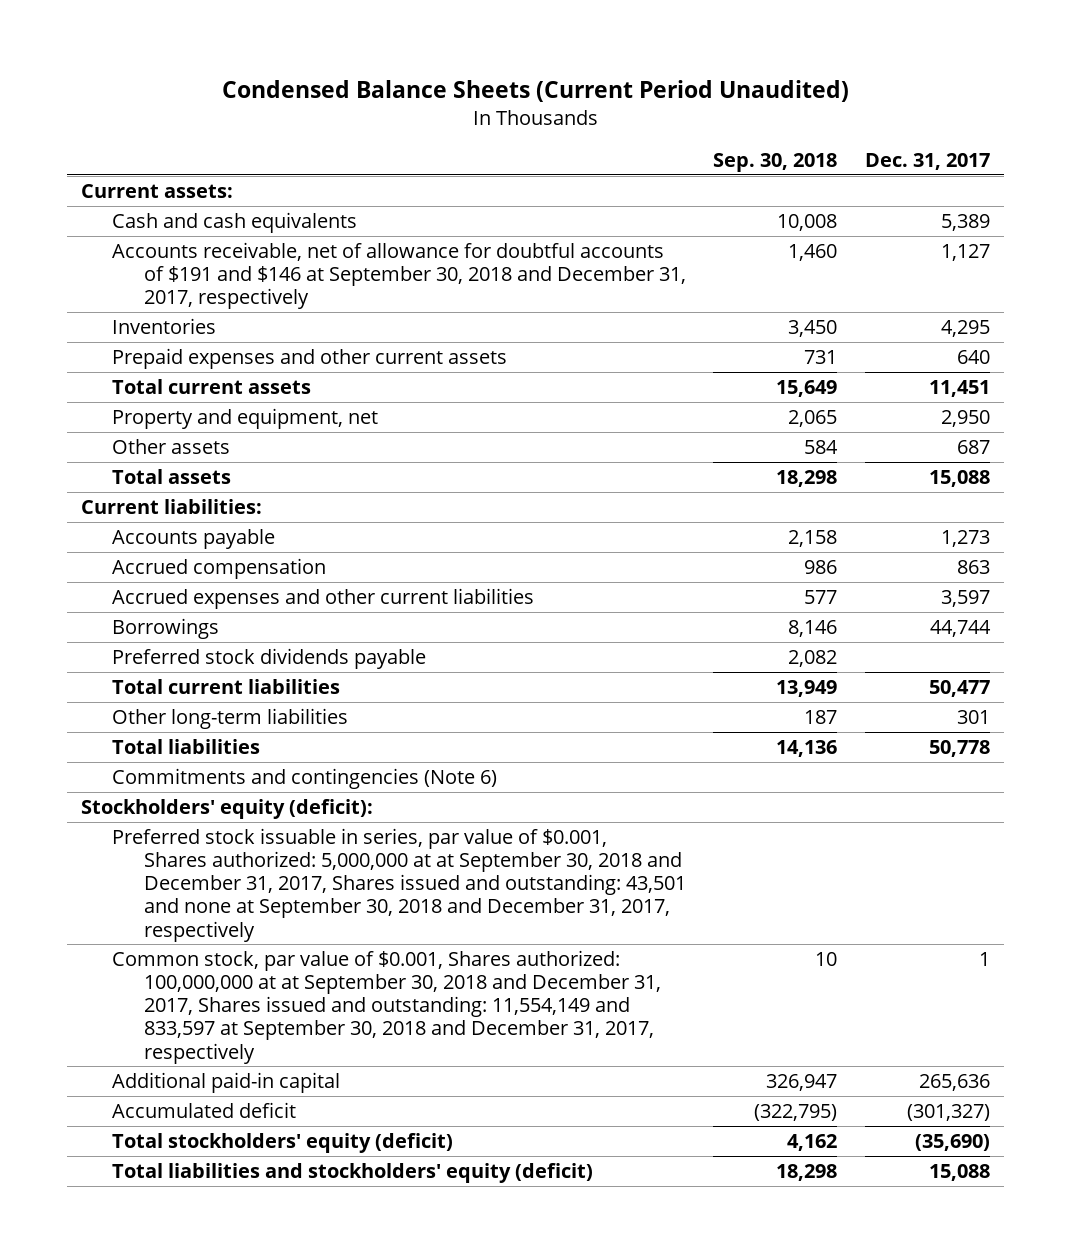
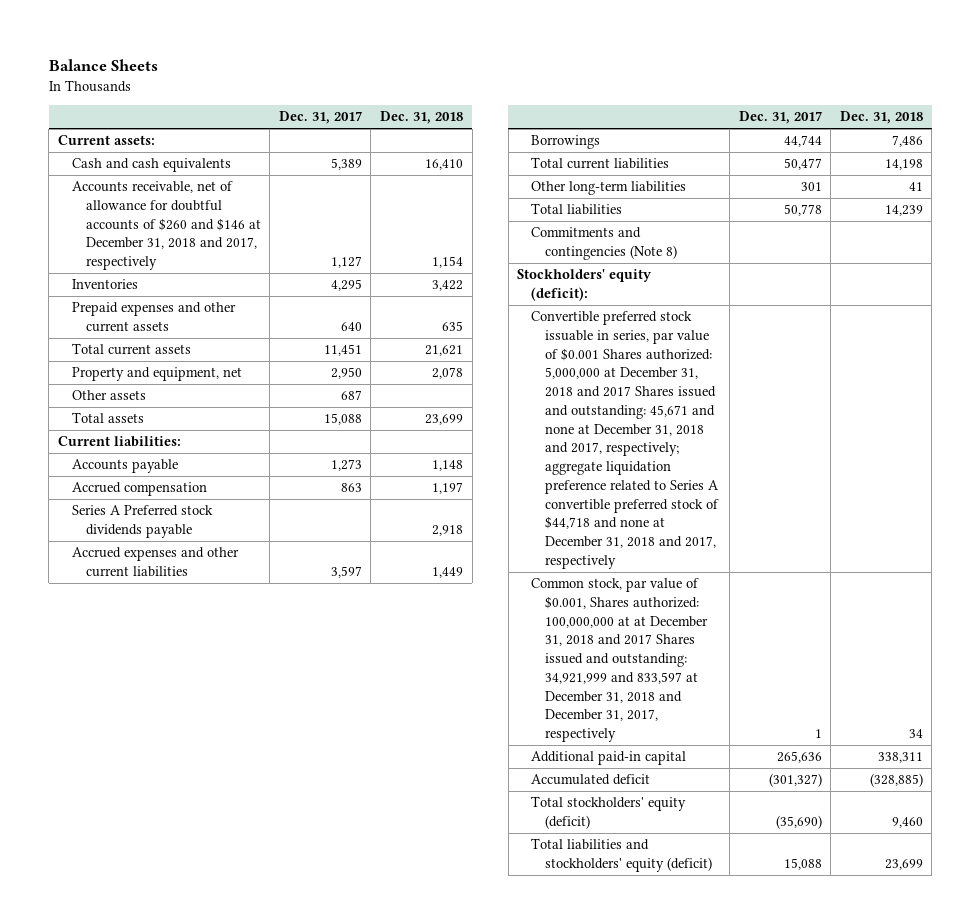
- Condensed Balance Sheets (Current Period Unaudited)
+ Balance Sheets
- | Sep. 30, 2018 | Dec. 31, 2017
+ | Dec. 31, 2017 | Dec. 31, 2018
- Accounts receivable, net of allowance for doubtful accounts of $191 and $146 at September 30, 2018 and December 31, 2017, respectively | 1,460 | 1,127
+ Accounts receivable, net of allowance for doubtful accounts of $260 and $146 at December 31, 2018 and 2017, respectively | 1,127 | 1,154
+ Series A Preferred stock dividends payable | | 2,918
- Preferred stock dividends payable | 2,082 |
- Commitments and contingencies (Note 6)
+ Commitments and contingencies (Note 8)
- Preferred stock issuable in series, par value of $0.001, Shares authorized: 5,000,000 at at September 30, 2018 and December 31, 2017, Shares issued and outstanding: 43,501 and none at September 30, 2018 and December 31, 2017, respectively
- Common stock, par value of $0.001, Shares authorized: 100,000,000 at at September 30, 2018 and December 31, 2017, Shares issued and outstanding: 11,554,149 and 833,597 at September 30, 2018 and December 31, 2017, respectively | 10 | 1
+ Convertible preferred stock issuable in series, par value of $0.001 Shares authorized: 5,000,000 at December 31, 2018 and 2017 Shares issued and outstanding: 45,671 and none at December 31, 2018 and 2017, respectively; aggregate liquidation preference related to Series A convertible preferred stock of $44,718 and none at December 31, 2018 and 2017, respectively
+ Common stock, par value of $0.001, Shares authorized: 100,000,000 at at December 31, 2018 and 2017 Shares issued and outstanding: 34,921,999 and 833,597 at December 31, 2018 and December 31, 2017, respectively | 1 | 34

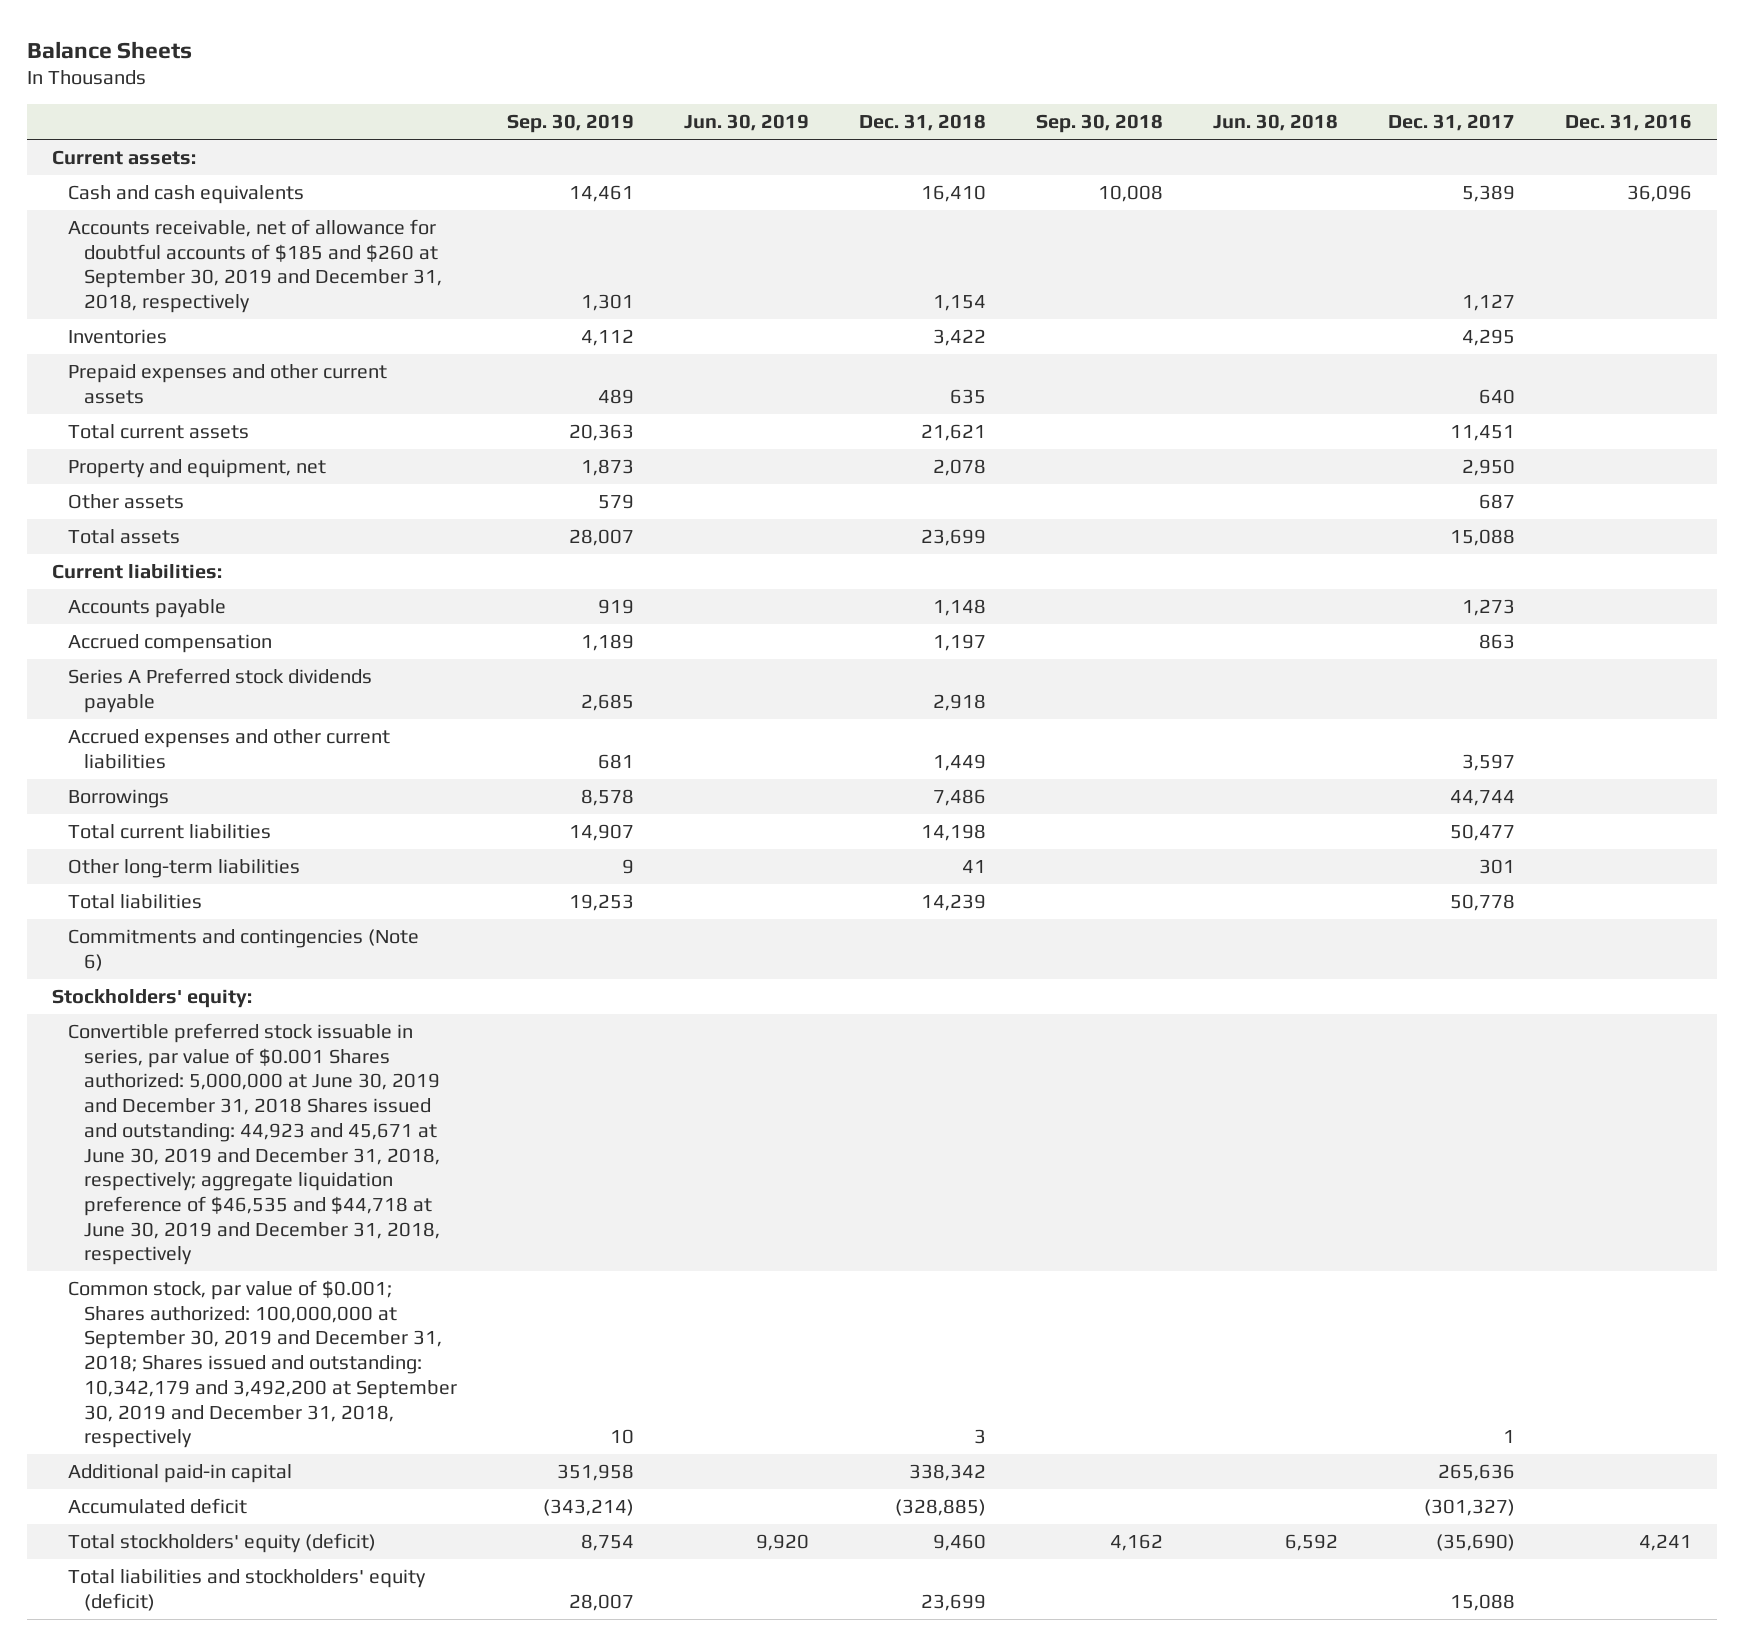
- | Dec. 31, 2017 | Dec. 31, 2018
+ | Sep. 30, 2019 | Jun. 30, 2019 | Dec. 31, 2018 | Sep. 30, 2018 | Jun. 30, 2018 | Dec. 31, 2017 | Dec. 31, 2016
- Accounts receivable, net of allowance for doubtful accounts of $260 and $146 at December 31, 2018 and 2017, respectively | 1,127 | 1,154
+ Accounts receivable, net of allowance for doubtful accounts of $185 and $260 at September 30, 2019 and December 31, 2018, respectively | 1,301 | | 1,154 | | | 1,127 |
- Commitments and contingencies (Note 8)
- Stockholders' equity (deficit):
- Convertible preferred stock issuable in series, par value of $0.001 Shares authorized: 5,000,000 at December 31, 2018 and 2017 Shares issued and outstanding: 45,671 and none at December 31, 2018 and 2017, respectively; aggregate liquidation preference related to Series A convertible preferred stock of $44,718 and none at December 31, 2018 and 2017, respectively
- Common stock, par value of $0.001, Shares authorized: 100,000,000 at at December 31, 2018 and 2017 Shares issued and outstanding: 34,921,999 and 833,597 at December 31, 2018 and December 31, 2017, respectively | 1 | 34
- Additional paid-in capital | 265,636 | 338,311
+ Commitments and contingencies (Note 6)
+ Stockholders' equity:
+ Convertible preferred stock issuable in series, par value of $0.001 Shares authorized: 5,000,000 at June 30, 2019 and December 31, 2018 Shares issued and outstanding: 44,923 and 45,671 at June 30, 2019 and December 31, 2018, respectively; aggregate liquidation preference of $46,535 and $44,718 at June 30, 2019 and December 31, 2018, respectively
+ Common stock, par value of $0.001; Shares authorized: 100,000,000 at September 30, 2019 and December 31, 2018; Shares issued and outstanding: 10,342,179 and 3,492,200 at September 30, 2019 and December 31, 2018, respectively | 10 | | 3 | | | 1 |
+ Additional paid-in capital | 351,958 | | 338,342 | | | 265,636 |

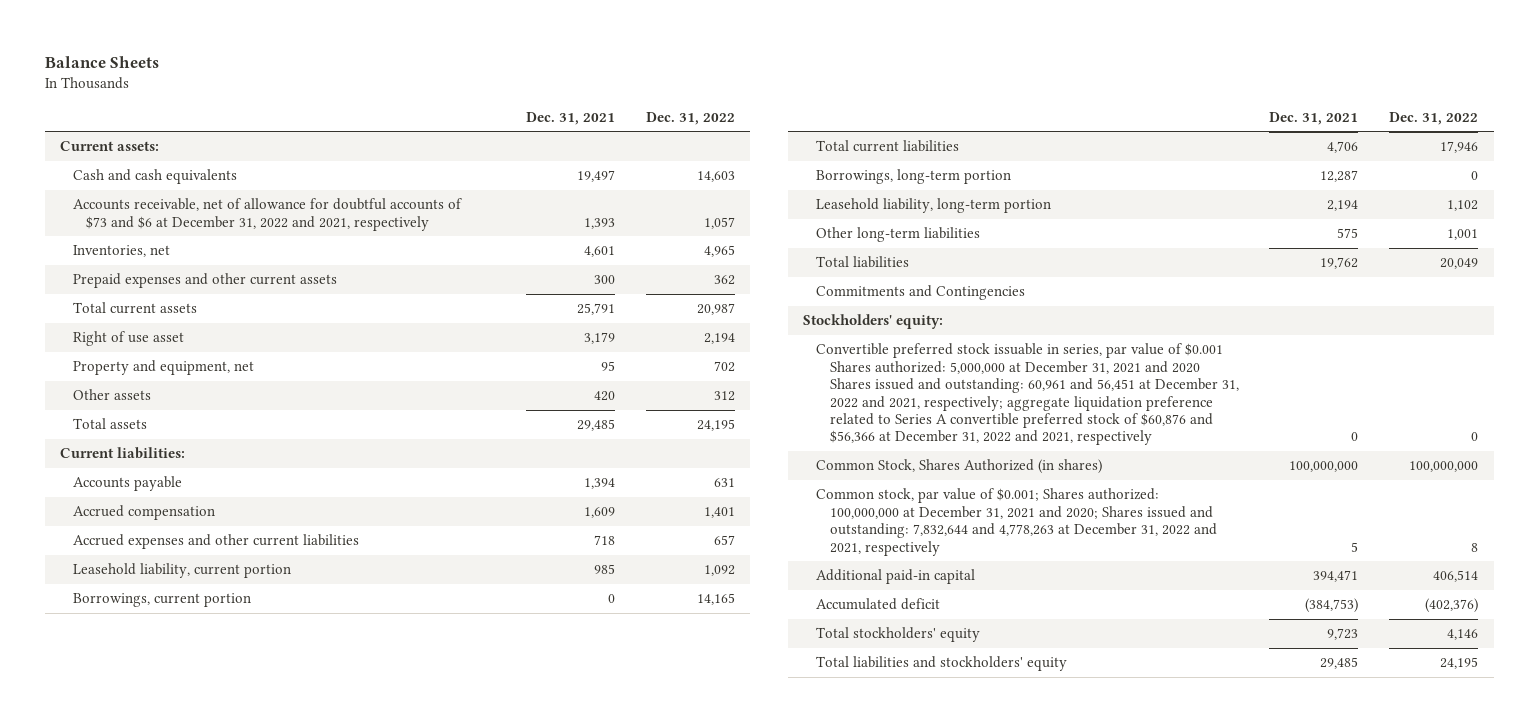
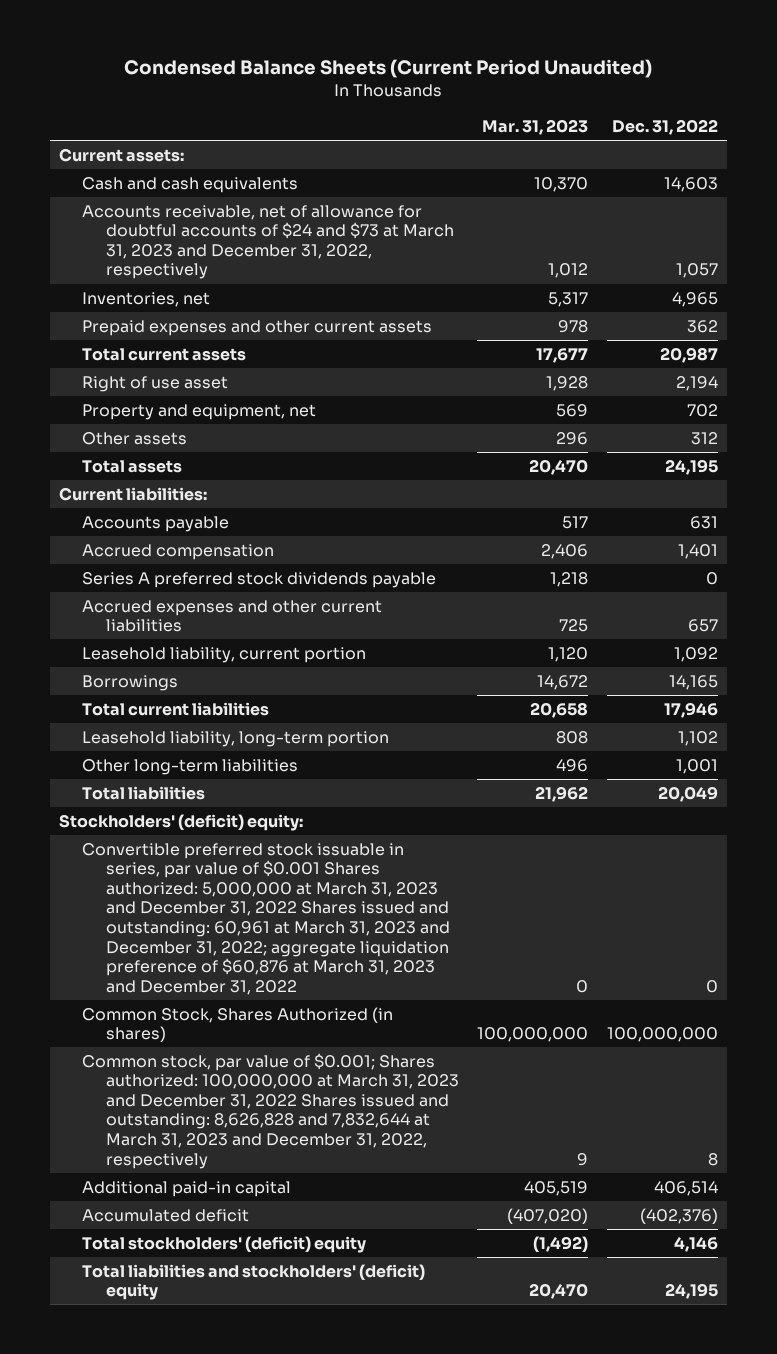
- Balance Sheets
+ Condensed Balance Sheets (Current Period Unaudited)
- | Dec. 31, 2021 | Dec. 31, 2022
+ | Mar. 31, 2023 | Dec. 31, 2022
- Accounts receivable, net of allowance for doubtful accounts of $73 and $6 at December 31, 2022 and 2021, respectively | 1,393 | 1,057
+ Accounts receivable, net of allowance for doubtful accounts of $24 and $73 at March 31, 2023 and December 31, 2022, respectively | 1,012 | 1,057
+ Series A preferred stock dividends payable | 1,218 | 0
- Borrowings, current portion | 0 | 14,165
+ Borrowings | 14,672 | 14,165
- Borrowings, long-term portion | 12,287 | 0
- Commitments and Contingencies
- Stockholders' equity:
- Convertible preferred stock issuable in series, par value of $0.001 Shares authorized: 5,000,000 at December 31, 2021 and 2020 Shares issued and outstanding: 60,961 and 56,451 at December 31, 2022 and 2021, respectively; aggregate liquidation preference related to Series A convertible preferred stock of $60,876 and $56,366 at December 31, 2022 and 2021, respectively | 0 | 0
+ Stockholders' (deficit) equity:
+ Convertible preferred stock issuable in series, par value of $0.001 Shares authorized: 5,000,000 at March 31, 2023 and December 31, 2022 Shares issued and outstanding: 60,961 at March 31, 2023 and December 31, 2022; aggregate liquidation preference of $60,876 at March 31, 2023 and December 31, 2022 | 0 | 0
- Common stock, par value of $0.001; Shares authorized: 100,000,000 at December 31, 2021 and 2020; Shares issued and outstanding: 7,832,644 and 4,778,263 at December 31, 2022 and 2021, respectively | 5 | 8
+ Common stock, par value of $0.001; Shares authorized: 100,000,000 at March 31, 2023 and December 31, 2022 Shares issued and outstanding: 8,626,828 and 7,832,644 at March 31, 2023 and December 31, 2022, respectively | 9 | 8
- Total stockholders' equity | 9,723 | 4,146
- Total liabilities and stockholders' equity | 29,485 | 24,195
+ Total stockholders' (deficit) equity | (1,492) | 4,146
+ Total liabilities and stockholders' (deficit) equity | 20,470 | 24,195

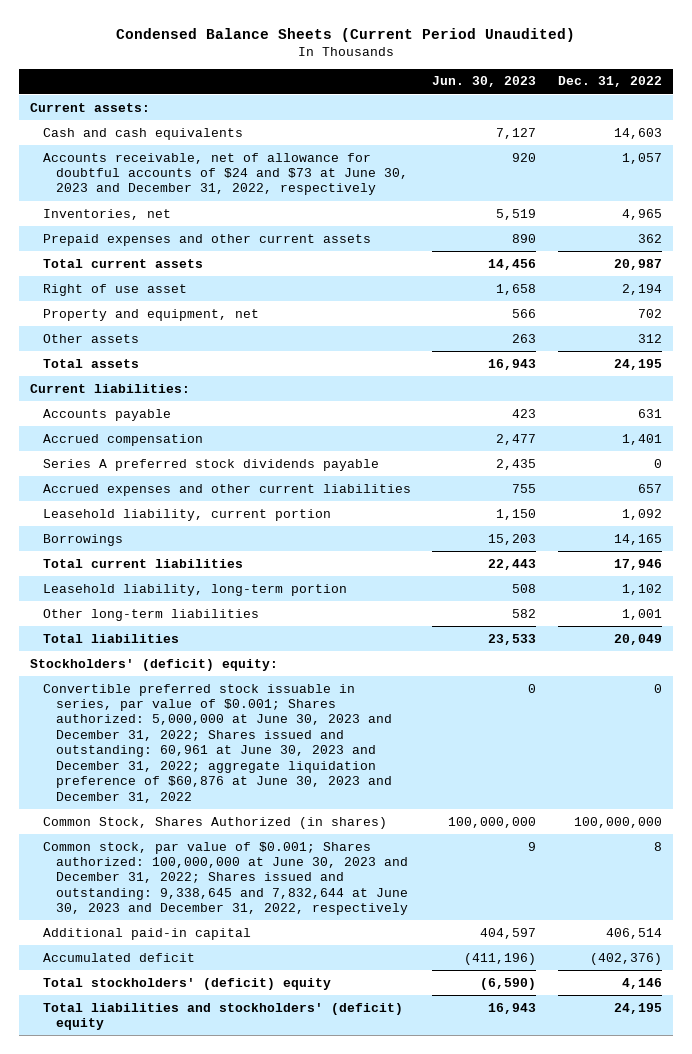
- | Mar. 31, 2023 | Dec. 31, 2022
+ | Jun. 30, 2023 | Dec. 31, 2022
- Accounts receivable, net of allowance for doubtful accounts of $24 and $73 at March 31, 2023 and December 31, 2022, respectively | 1,012 | 1,057
+ Accounts receivable, net of allowance for doubtful accounts of $24 and $73 at June 30, 2023 and December 31, 2022, respectively | 920 | 1,057
- Convertible preferred stock issuable in series, par value of $0.001 Shares authorized: 5,000,000 at March 31, 2023 and December 31, 2022 Shares issued and outstanding: 60,961 at March 31, 2023 and December 31, 2022; aggregate liquidation preference of $60,876 at March 31, 2023 and December 31, 2022 | 0 | 0
+ Convertible preferred stock issuable in series, par value of $0.001; Shares authorized: 5,000,000 at June 30, 2023 and December 31, 2022; Shares issued and outstanding: 60,961 at June 30, 2023 and December 31, 2022; aggregate liquidation preference of $60,876 at June 30, 2023 and December 31, 2022 | 0 | 0
- Common stock, par value of $0.001; Shares authorized: 100,000,000 at March 31, 2023 and December 31, 2022 Shares issued and outstanding: 8,626,828 and 7,832,644 at March 31, 2023 and December 31, 2022, respectively | 9 | 8
+ Common stock, par value of $0.001; Shares authorized: 100,000,000 at June 30, 2023 and December 31, 2022; Shares issued and outstanding: 9,338,645 and 7,832,644 at June 30, 2023 and December 31, 2022, respectively | 9 | 8

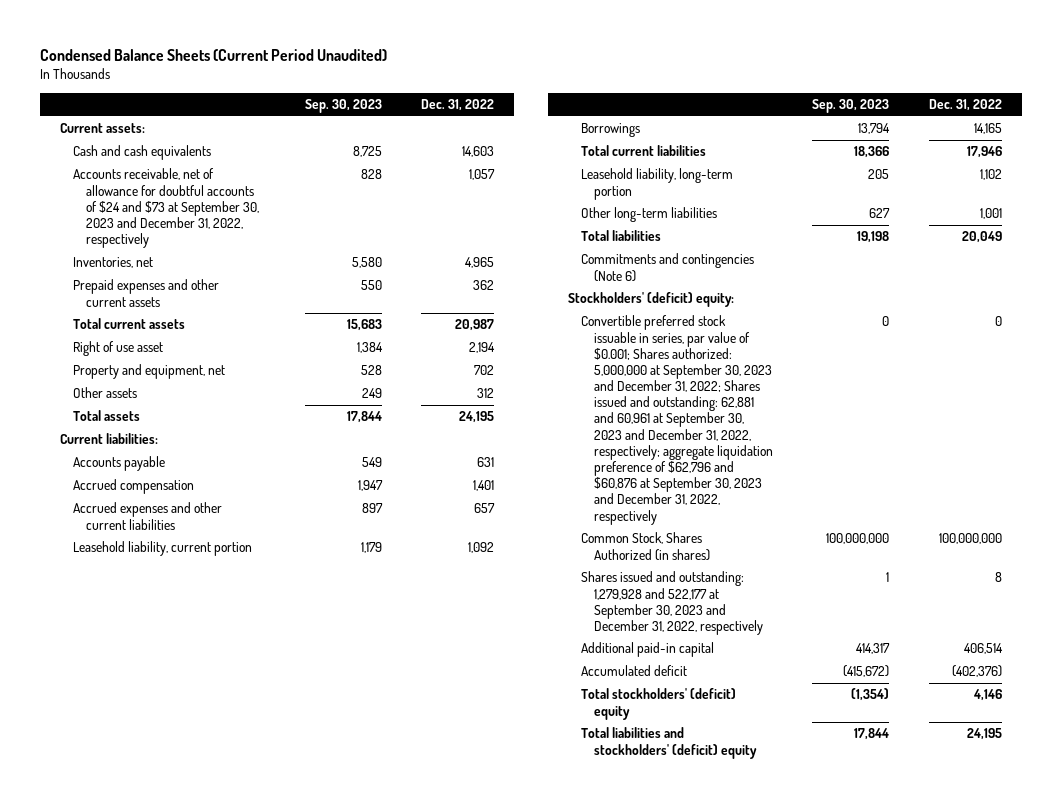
- | Jun. 30, 2023 | Dec. 31, 2022
+ | Sep. 30, 2023 | Dec. 31, 2022
- Accounts receivable, net of allowance for doubtful accounts of $24 and $73 at June 30, 2023 and December 31, 2022, respectively | 920 | 1,057
+ Accounts receivable, net of allowance for doubtful accounts of $24 and $73 at September 30, 2023 and December 31, 2022, respectively | 828 | 1,057
- Series A preferred stock dividends payable | 2,435 | 0
+ Commitments and contingencies (Note 6)
- Convertible preferred stock issuable in series, par value of $0.001; Shares authorized: 5,000,000 at June 30, 2023 and December 31, 2022; Shares issued and outstanding: 60,961 at June 30, 2023 and December 31, 2022; aggregate liquidation preference of $60,876 at June 30, 2023 and December 31, 2022 | 0 | 0
+ Convertible preferred stock issuable in series, par value of $0.001; Shares authorized: 5,000,000 at September 30, 2023 and December 31, 2022; Shares issued and outstanding: 62,881 and 60,961 at September 30, 2023 and December 31, 2022, respectively; aggregate liquidation preference of $62,796 and $60,876 at September 30, 2023 and December 31, 2022, respectively | 0 | 0
- Common stock, par value of $0.001; Shares authorized: 100,000,000 at June 30, 2023 and December 31, 2022; Shares issued and outstanding: 9,338,645 and 7,832,644 at June 30, 2023 and December 31, 2022, respectively | 9 | 8
+ Shares issued and outstanding: 1,279,928 and 522,177 at September 30, 2023 and December 31, 2022, respectively | 1 | 8

